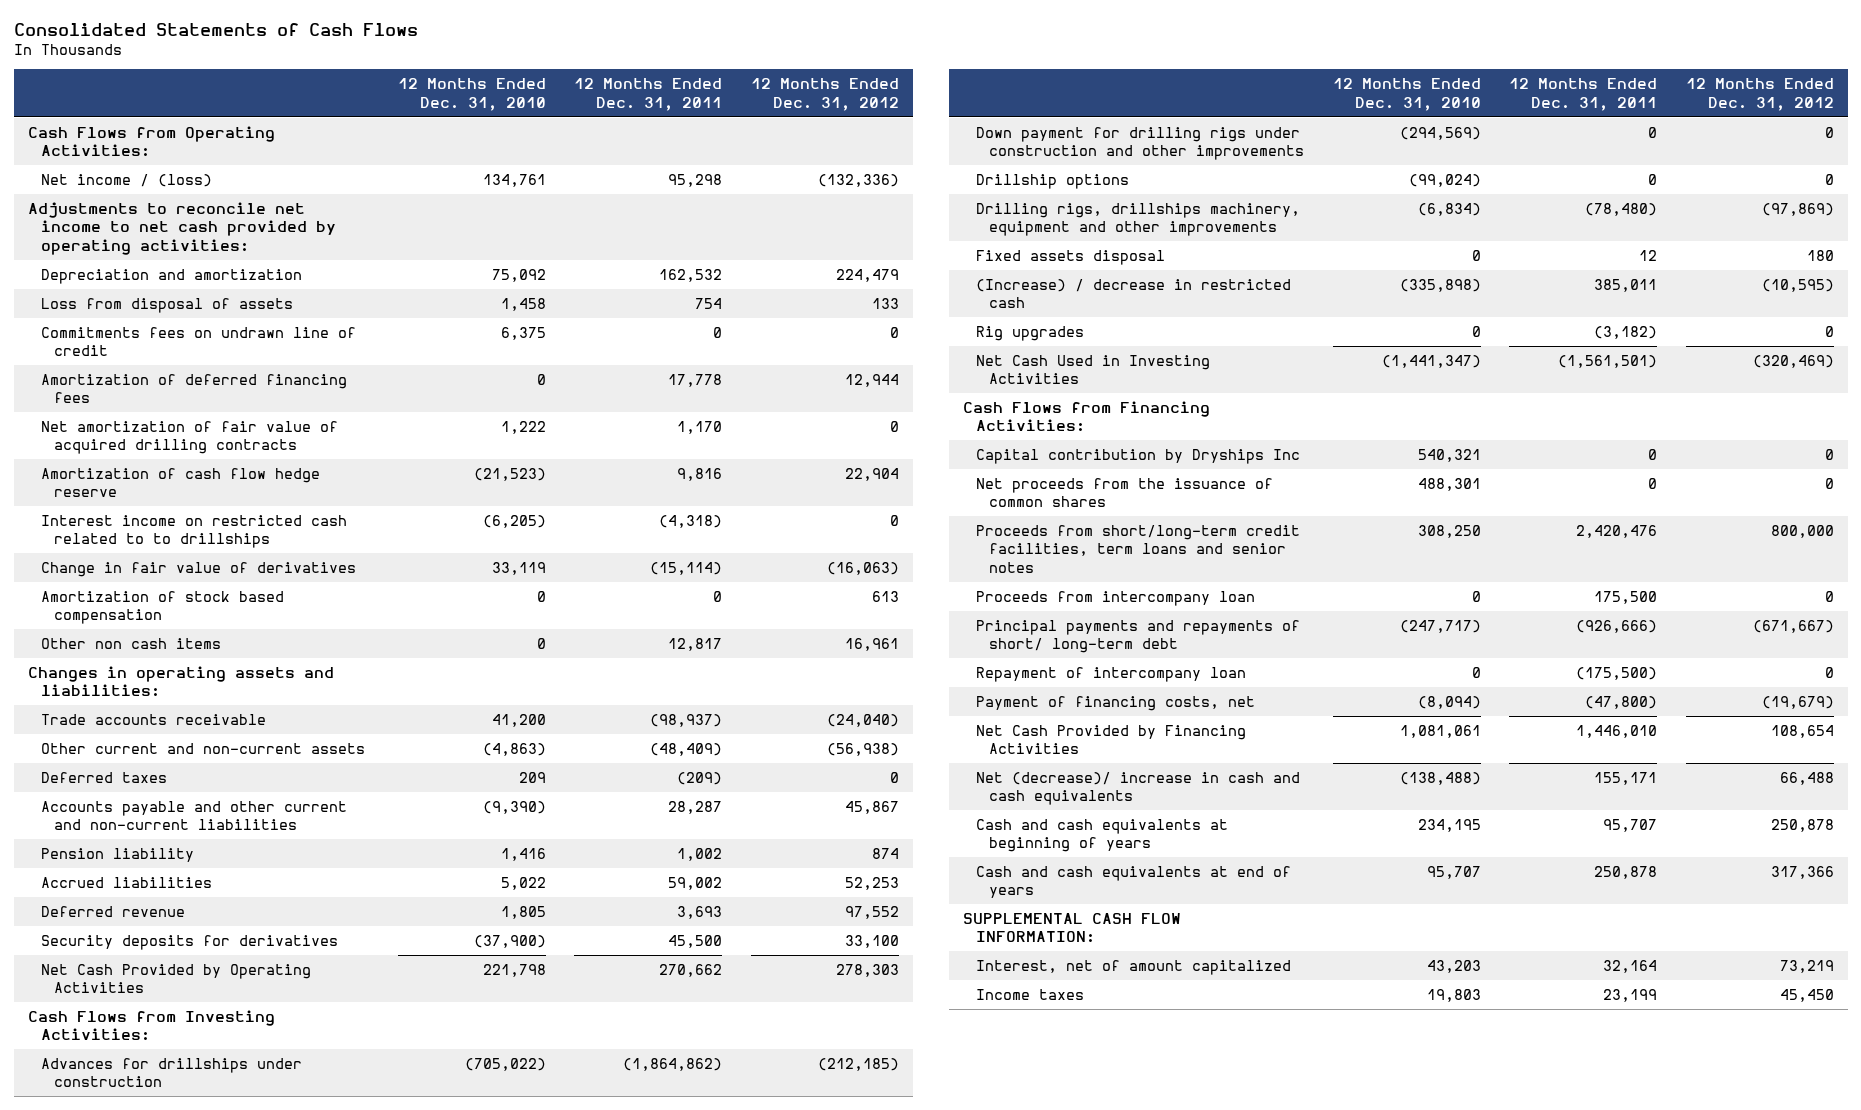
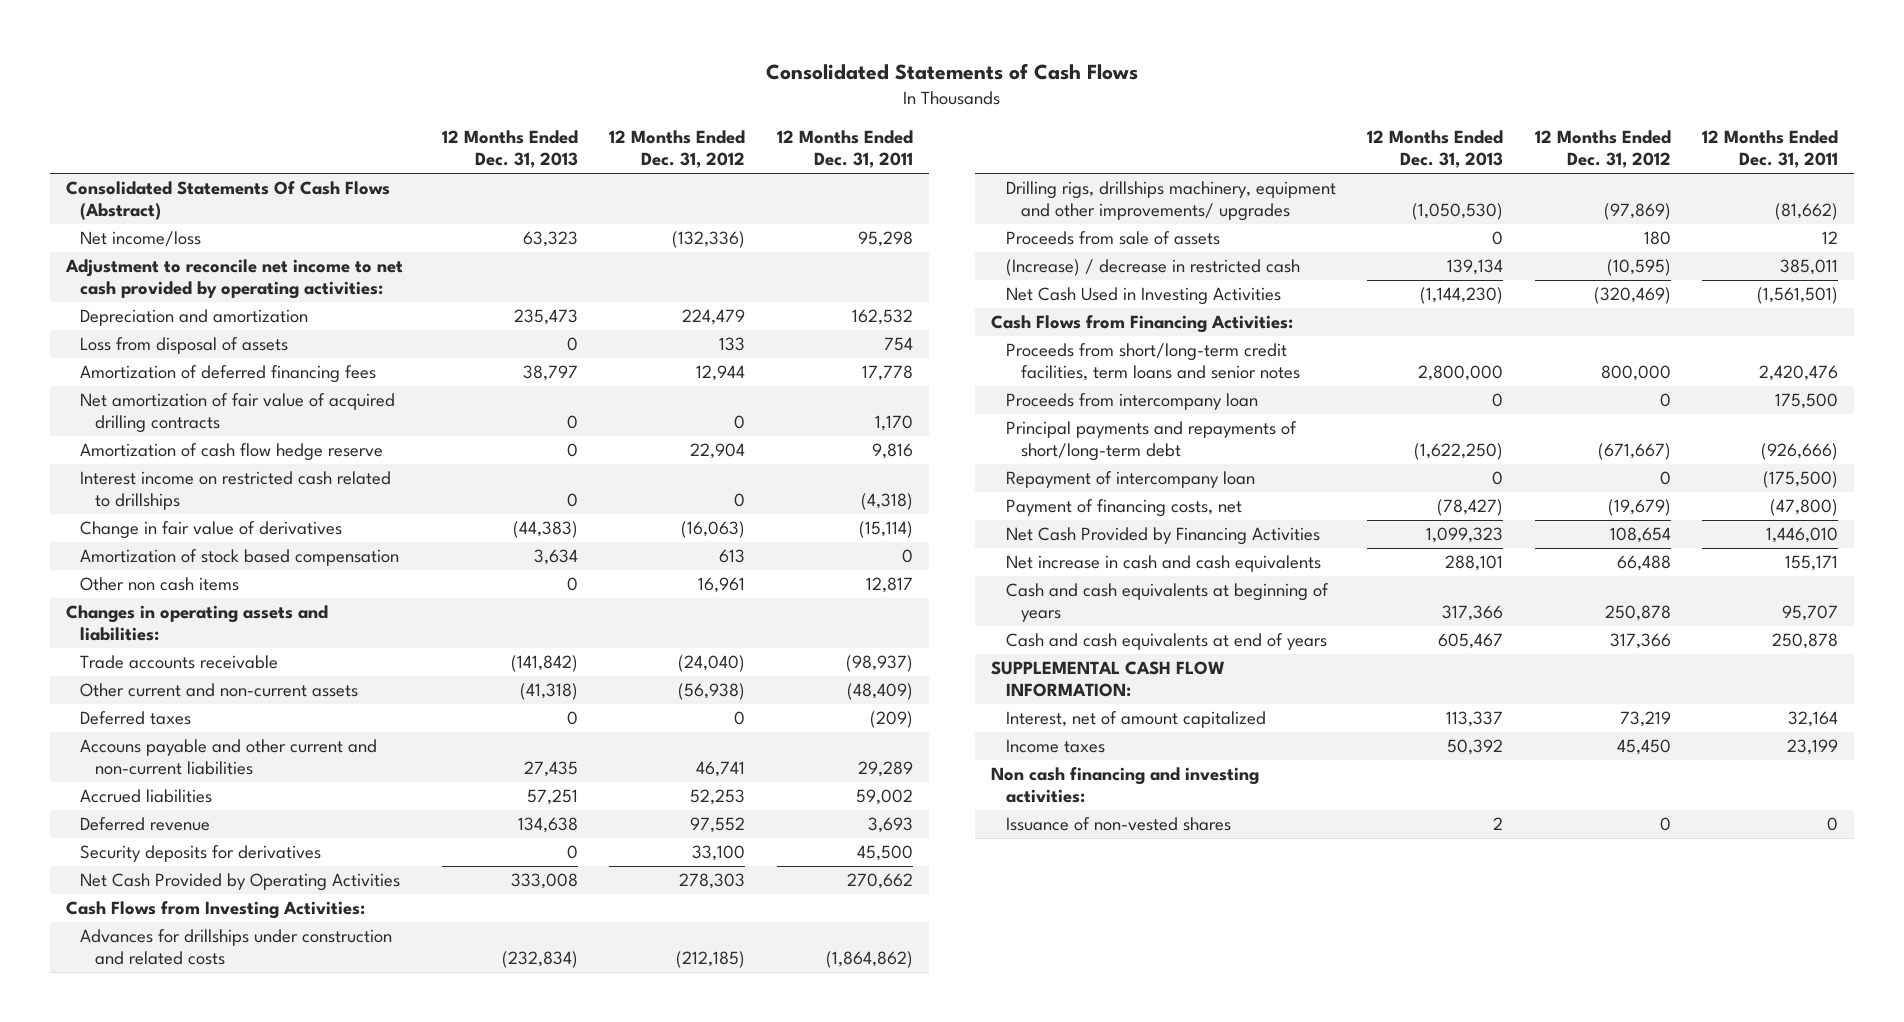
- | 12 Months Ended Dec. 31, 2010 | 12 Months Ended Dec. 31, 2011 | 12 Months Ended Dec. 31, 2012
+ | 12 Months Ended Dec. 31, 2013 | 12 Months Ended Dec. 31, 2012 | 12 Months Ended Dec. 31, 2011
- Cash Flows from Operating Activities:
- Net income / (loss) | 134,761 | 95,298 | (132,336)
- Adjustments to reconcile net income to net cash provided by operating activities:
+ Consolidated Statements Of Cash Flows (Abstract)
+ Net income/loss | 63,323 | (132,336) | 95,298
+ Adjustment to reconcile net income to net cash provided by operating activities:
- Commitments fees on undrawn line of credit | 6,375 | 0 | 0
- Interest income on restricted cash related to to drillships | (6,205) | (4,318) | 0
+ Interest income on restricted cash related to drillships | 0 | 0 | (4,318)
- Accounts payable and other current and non-current liabilities | (9,390) | 28,287 | 45,867
- Pension liability | 1,416 | 1,002 | 874
+ Accouns payable and other current and non-current liabilities | 27,435 | 46,741 | 29,289
- Advances for drillships under construction | (705,022) | (1,864,862) | (212,185)
- Down payment for drilling rigs under construction and other improvements | (294,569) | 0 | 0
- Drillship options | (99,024) | 0 | 0
- Drilling rigs, drillships machinery, equipment and other improvements | (6,834) | (78,480) | (97,869)
- Fixed assets disposal | 0 | 12 | 180
+ Advances for drillships under construction and related costs | (232,834) | (212,185) | (1,864,862)
+ Drilling rigs, drillships machinery, equipment and other improvements/ upgrades | (1,050,530) | (97,869) | (81,662)
+ Proceeds from sale of assets | 0 | 180 | 12
- Rig upgrades | 0 | (3,182) | 0
- Capital contribution by Dryships Inc | 540,321 | 0 | 0
- Net proceeds from the issuance of common shares | 488,301 | 0 | 0
- Principal payments and repayments of short/ long-term debt | (247,717) | (926,666) | (671,667)
+ Principal payments and repayments of short/long-term debt | (1,622,250) | (671,667) | (926,666)
- Net (decrease)/ increase in cash and cash equivalents | (138,488) | 155,171 | 66,488
+ Net increase in cash and cash equivalents | 288,101 | 66,488 | 155,171
+ Non cash financing and investing activities:
+ Issuance of non-vested shares | 2 | 0 | 0

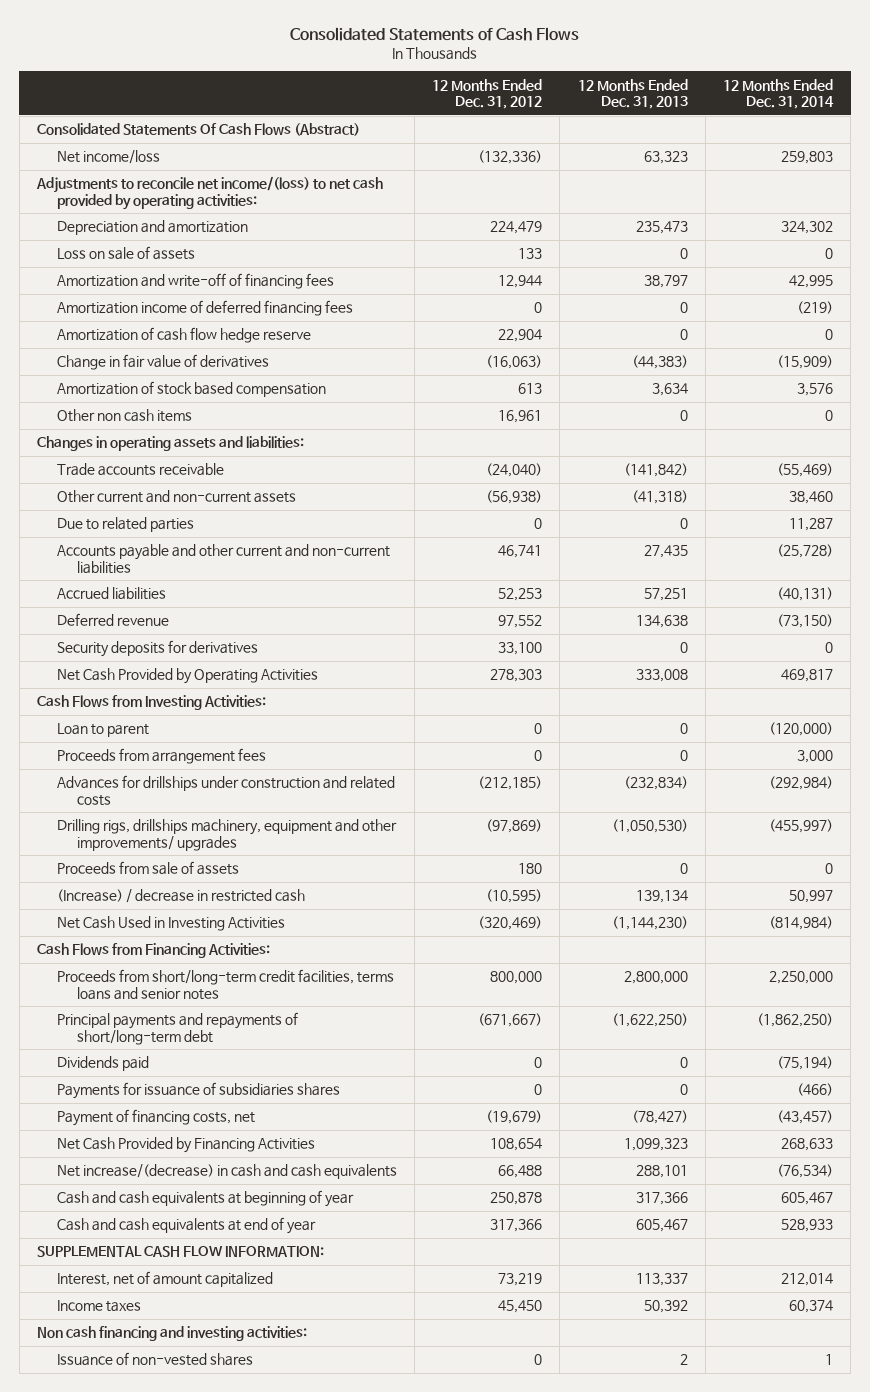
- | 12 Months Ended Dec. 31, 2013 | 12 Months Ended Dec. 31, 2012 | 12 Months Ended Dec. 31, 2011
+ | 12 Months Ended Dec. 31, 2012 | 12 Months Ended Dec. 31, 2013 | 12 Months Ended Dec. 31, 2014
- Adjustment to reconcile net income to net cash provided by operating activities:
+ Adjustments to reconcile net income/(loss) to net cash provided by operating activities:
- Loss from disposal of assets | 0 | 133 | 754
- Amortization of deferred financing fees | 38,797 | 12,944 | 17,778
- Net amortization of fair value of acquired drilling contracts | 0 | 0 | 1,170
+ Loss on sale of assets | 133 | 0 | 0
+ Amortization and write-off of financing fees | 12,944 | 38,797 | 42,995
+ Amortization income of deferred financing fees | 0 | 0 | (219)
- Interest income on restricted cash related to drillships | 0 | 0 | (4,318)
- Deferred taxes | 0 | 0 | (209)
- Accouns payable and other current and non-current liabilities | 27,435 | 46,741 | 29,289
+ Due to related parties | 0 | 0 | 11,287
+ Accounts payable and other current and non-current liabilities | 46,741 | 27,435 | (25,728)
+ Loan to parent | 0 | 0 | (120,000)
+ Proceeds from arrangement fees | 0 | 0 | 3,000
- Proceeds from short/long-term credit facilities, term loans and senior notes | 2,800,000 | 800,000 | 2,420,476
- Proceeds from intercompany loan | 0 | 0 | 175,500
+ Proceeds from short/long-term credit facilities, terms loans and senior notes | 800,000 | 2,800,000 | 2,250,000
- Repayment of intercompany loan | 0 | 0 | (175,500)
+ Dividends paid | 0 | 0 | (75,194)
+ Payments for issuance of subsidiaries shares | 0 | 0 | (466)
- Net increase in cash and cash equivalents | 288,101 | 66,488 | 155,171
- Cash and cash equivalents at beginning of years | 317,366 | 250,878 | 95,707
- Cash and cash equivalents at end of years | 605,467 | 317,366 | 250,878
+ Net increase/(decrease) in cash and cash equivalents | 66,488 | 288,101 | (76,534)
+ Cash and cash equivalents at beginning of year | 250,878 | 317,366 | 605,467
+ Cash and cash equivalents at end of year | 317,366 | 605,467 | 528,933

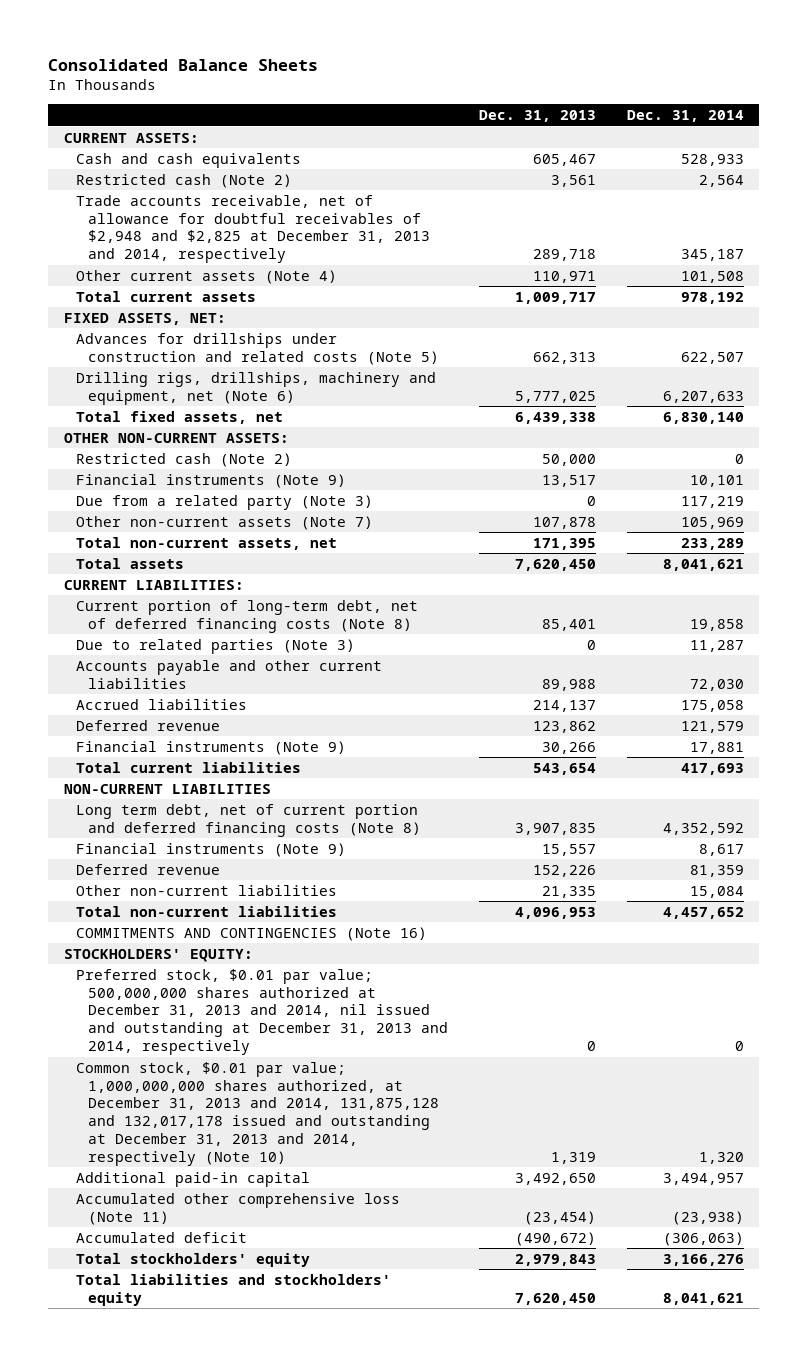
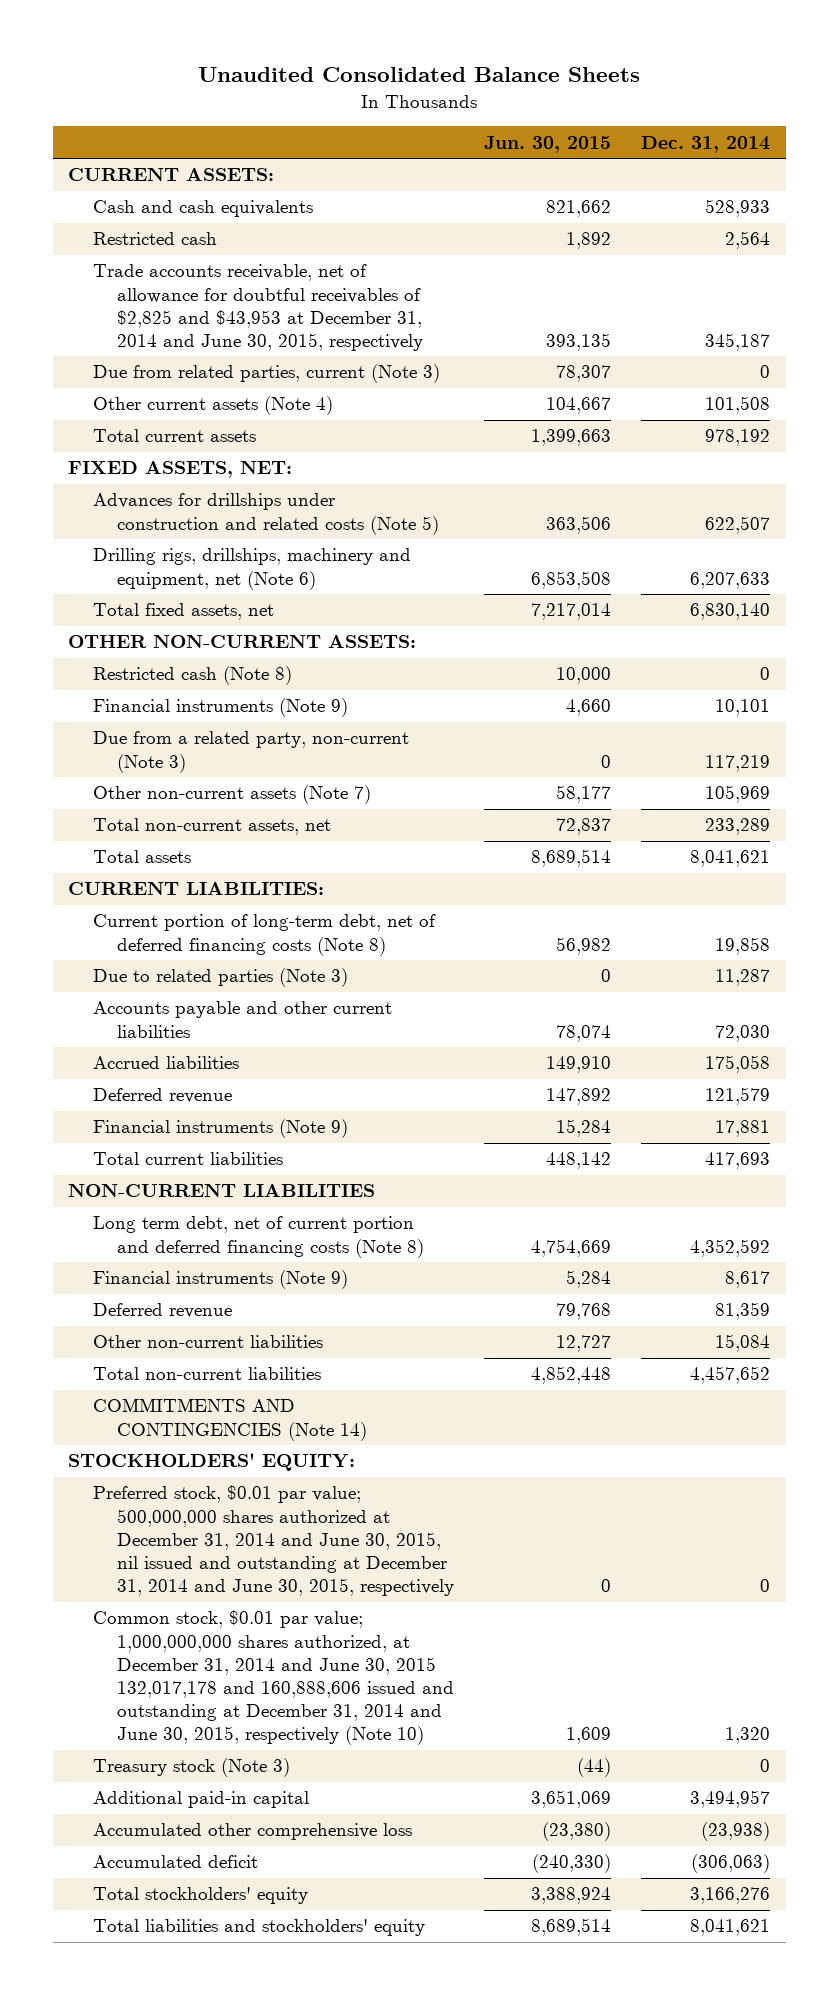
- Consolidated Balance Sheets
+ Unaudited Consolidated Balance Sheets
- | Dec. 31, 2013 | Dec. 31, 2014
+ | Jun. 30, 2015 | Dec. 31, 2014
- Restricted cash (Note 2) | 3,561 | 2,564
- Trade accounts receivable, net of allowance for doubtful receivables of $2,948 and $2,825 at December 31, 2013 and 2014, respectively | 289,718 | 345,187
+ Restricted cash | 1,892 | 2,564
+ Trade accounts receivable, net of allowance for doubtful receivables of $2,825 and $43,953 at December 31, 2014 and June 30, 2015, respectively | 393,135 | 345,187
+ Due from related parties, current (Note 3) | 78,307 | 0
- Restricted cash (Note 2) | 50,000 | 0
+ Restricted cash (Note 8) | 10,000 | 0
- Due from a related party (Note 3) | 0 | 117,219
+ Due from a related party, non-current (Note 3) | 0 | 117,219
- COMMITMENTS AND CONTINGENCIES (Note 16)
+ COMMITMENTS AND CONTINGENCIES (Note 14)
- Preferred stock, $0.01 par value; 500,000,000 shares authorized at December 31, 2013 and 2014, nil issued and outstanding at December 31, 2013 and 2014, respectively | 0 | 0
- Common stock, $0.01 par value; 1,000,000,000 shares authorized, at December 31, 2013 and 2014, 131,875,128 and 132,017,178 issued and outstanding at December 31, 2013 and 2014, respectively (Note 10) | 1,319 | 1,320
+ Preferred stock, $0.01 par value; 500,000,000 shares authorized at December 31, 2014 and June 30, 2015, nil issued and outstanding at December 31, 2014 and June 30, 2015, respectively | 0 | 0
+ Common stock, $0.01 par value; 1,000,000,000 shares authorized, at December 31, 2014 and June 30, 2015 132,017,178 and 160,888,606 issued and outstanding at December 31, 2014 and June 30, 2015, respectively (Note 10) | 1,609 | 1,320
+ Treasury stock (Note 3) | (44) | 0
- Accumulated other comprehensive loss (Note 11) | (23,454) | (23,938)
+ Accumulated other comprehensive loss | (23,380) | (23,938)

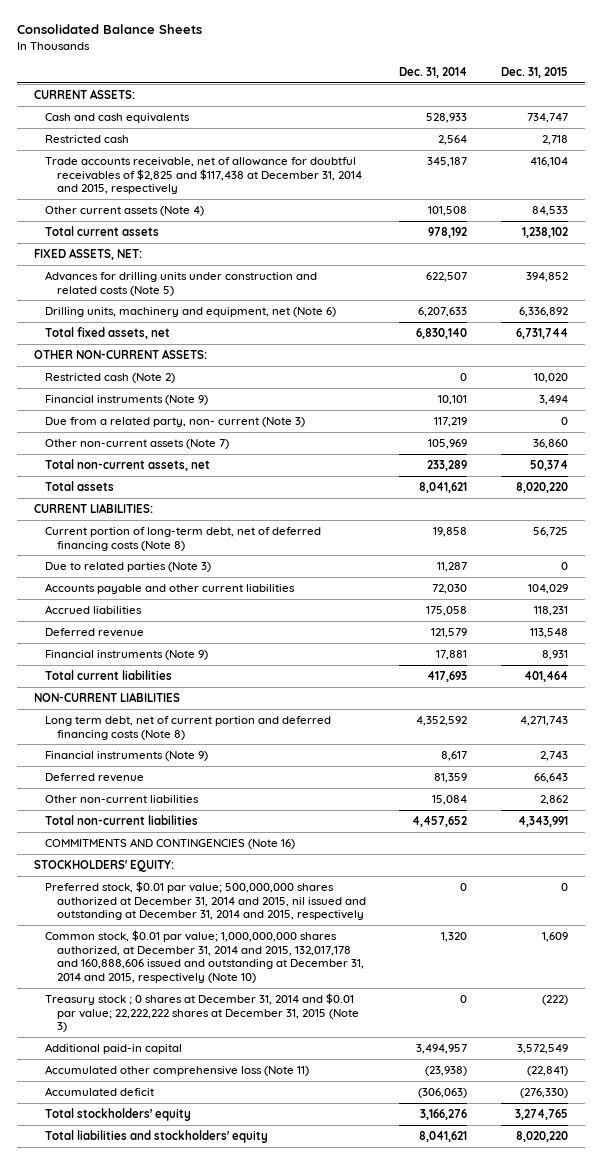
- Unaudited Consolidated Balance Sheets
+ Consolidated Balance Sheets
- | Jun. 30, 2015 | Dec. 31, 2014
+ | Dec. 31, 2014 | Dec. 31, 2015
- Trade accounts receivable, net of allowance for doubtful receivables of $2,825 and $43,953 at December 31, 2014 and June 30, 2015, respectively | 393,135 | 345,187
- Due from related parties, current (Note 3) | 78,307 | 0
+ Trade accounts receivable, net of allowance for doubtful receivables of $2,825 and $117,438 at December 31, 2014 and 2015, respectively | 345,187 | 416,104
- Advances for drillships under construction and related costs (Note 5) | 363,506 | 622,507
- Drilling rigs, drillships, machinery and equipment, net (Note 6) | 6,853,508 | 6,207,633
+ Advances for drilling units under construction and related costs (Note 5) | 622,507 | 394,852
+ Drilling units, machinery and equipment, net (Note 6) | 6,207,633 | 6,336,892
- Restricted cash (Note 8) | 10,000 | 0
+ Restricted cash (Note 2) | 0 | 10,020
- Due from a related party, non-current (Note 3) | 0 | 117,219
+ Due from a related party, non- current (Note 3) | 117,219 | 0
- COMMITMENTS AND CONTINGENCIES (Note 14)
+ COMMITMENTS AND CONTINGENCIES (Note 16)
- Preferred stock, $0.01 par value; 500,000,000 shares authorized at December 31, 2014 and June 30, 2015, nil issued and outstanding at December 31, 2014 and June 30, 2015, respectively | 0 | 0
- Common stock, $0.01 par value; 1,000,000,000 shares authorized, at December 31, 2014 and June 30, 2015 132,017,178 and 160,888,606 issued and outstanding at December 31, 2014 and June 30, 2015, respectively (Note 10) | 1,609 | 1,320
- Treasury stock (Note 3) | (44) | 0
+ Preferred stock, $0.01 par value; 500,000,000 shares authorized at December 31, 2014 and 2015, nil issued and outstanding at December 31, 2014 and 2015, respectively | 0 | 0
+ Common stock, $0.01 par value; 1,000,000,000 shares authorized, at December 31, 2014 and 2015, 132,017,178 and 160,888,606 issued and outstanding at December 31, 2014 and 2015, respectively (Note 10) | 1,320 | 1,609
+ Treasury stock ; 0 shares at December 31, 2014 and $0.01 par value; 22,222,222 shares at December 31, 2015 (Note 3) | 0 | (222)
- Accumulated other comprehensive loss | (23,380) | (23,938)
+ Accumulated other comprehensive loss (Note 11) | (23,938) | (22,841)

